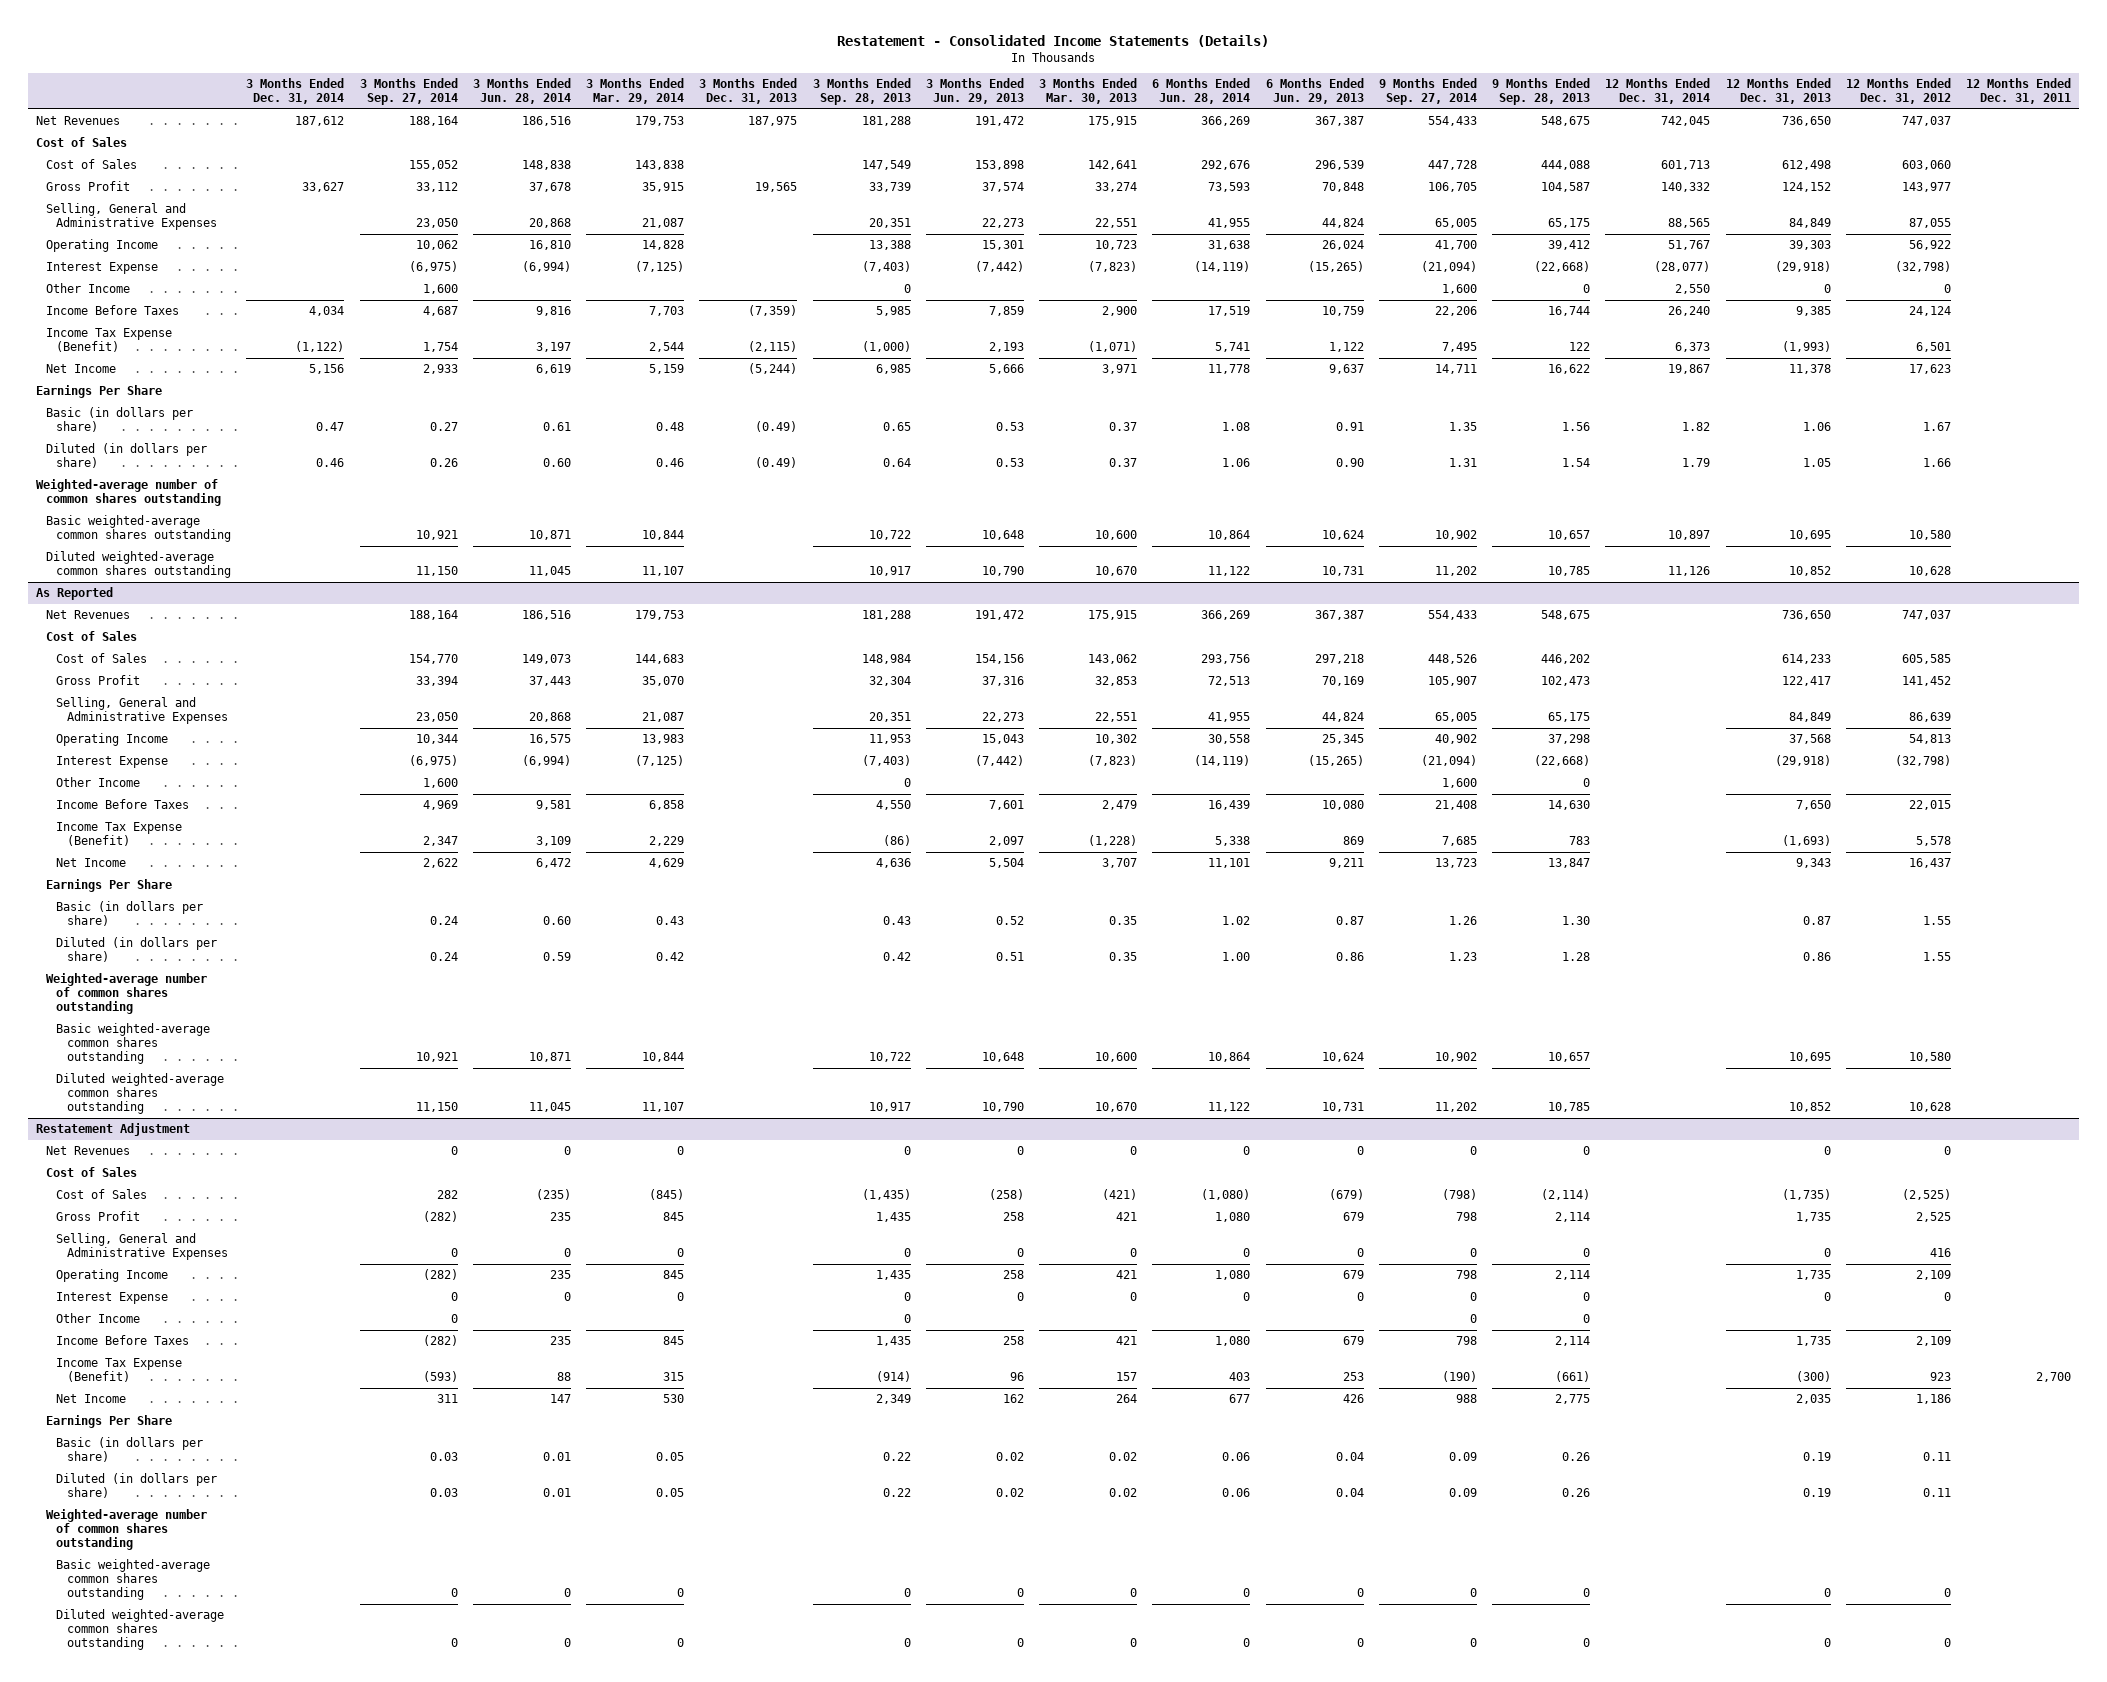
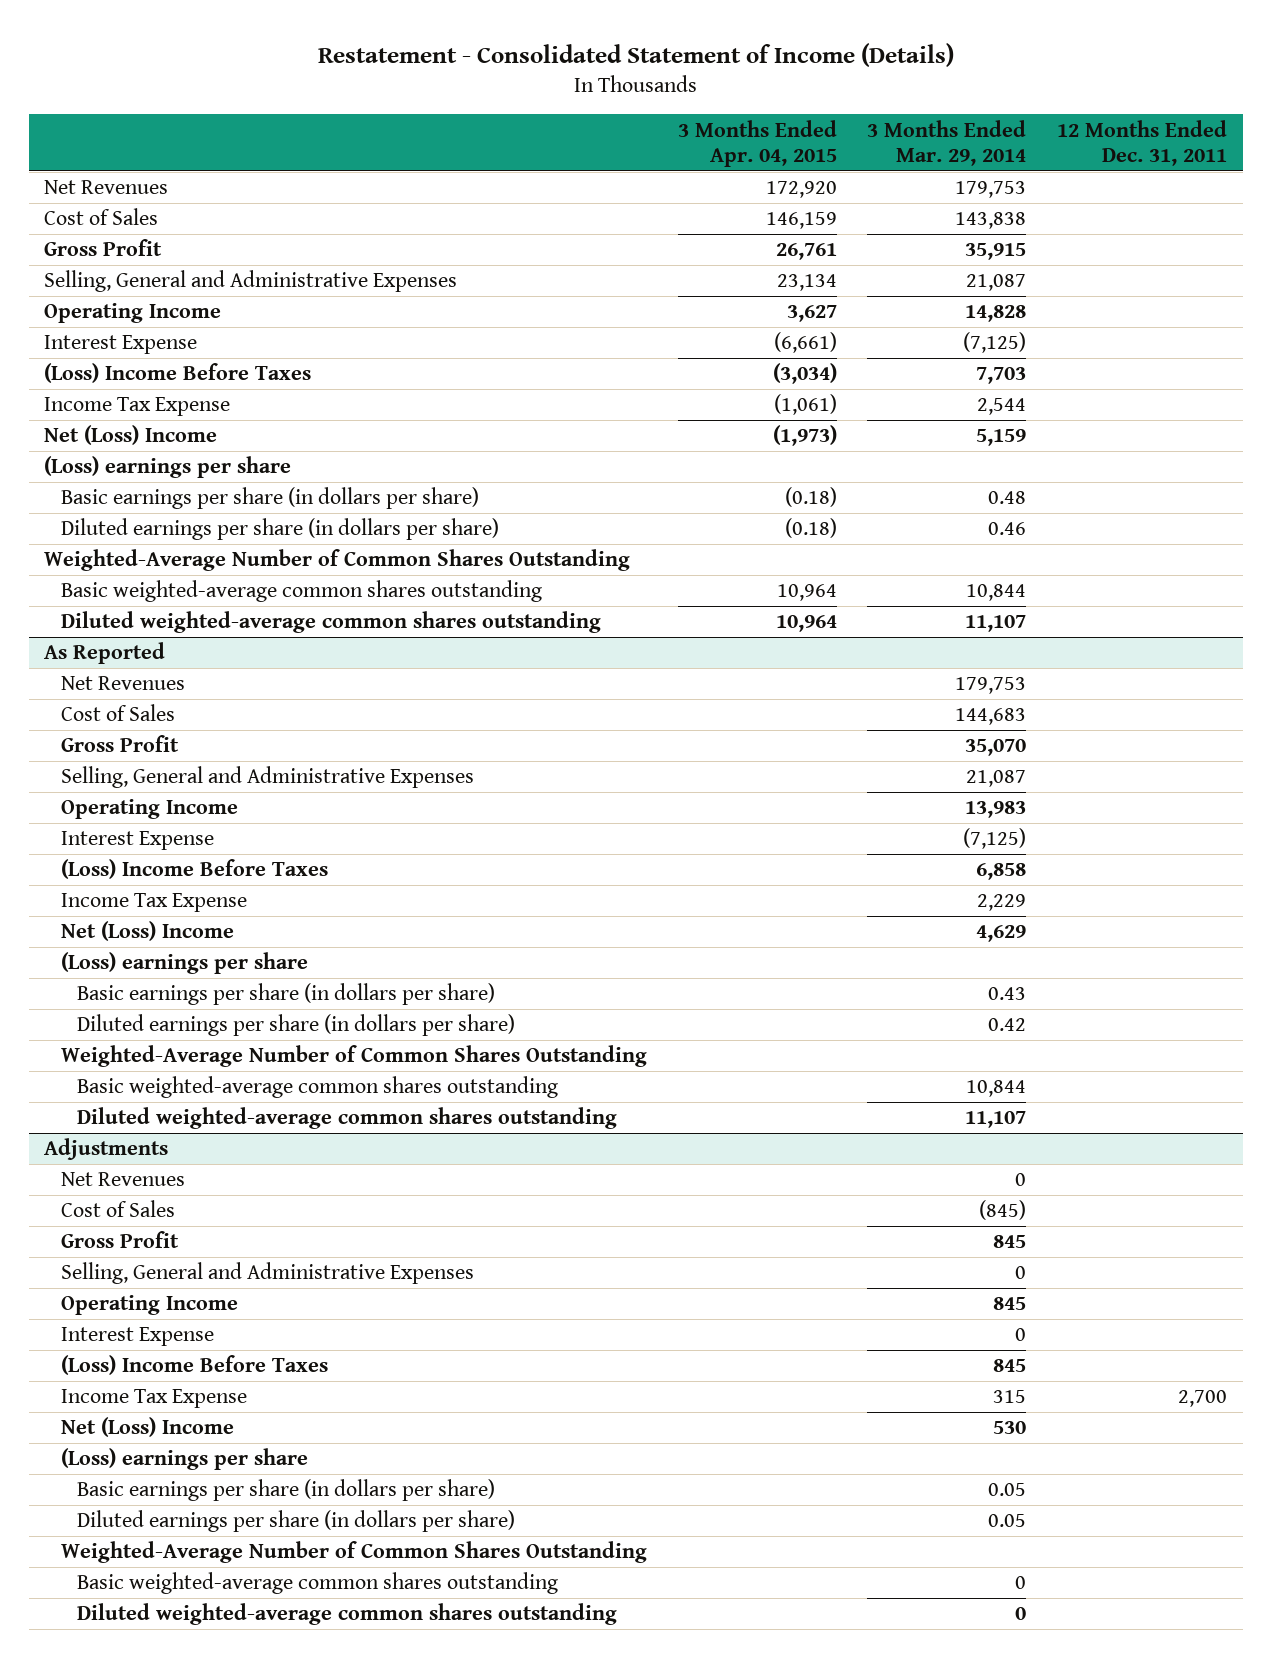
- Restatement - Consolidated Income Statements (Details)
+ Restatement - Consolidated Statement of Income (Details)
- | 3 Months Ended Dec. 31, 2014 | 3 Months Ended Sep. 27, 2014 | 3 Months Ended Jun. 28, 2014 | 3 Months Ended Mar. 29, 2014 | 3 Months Ended Dec. 31, 2013 | 3 Months Ended Sep. 28, 2013 | 3 Months Ended Jun. 29, 2013 | 3 Months Ended Mar. 30, 2013 | 6 Months Ended Jun. 28, 2014 | 6 Months Ended Jun. 29, 2013 | 9 Months Ended Sep. 27, 2014 | 9 Months Ended Sep. 28, 2013 | 12 Months Ended Dec. 31, 2014 | 12 Months Ended Dec. 31, 2013 | 12 Months Ended Dec. 31, 2012 | 12 Months Ended Dec. 31, 2011
+ | 3 Months Ended Apr. 04, 2015 | 3 Months Ended Mar. 29, 2014 | 12 Months Ended Dec. 31, 2011
- Cost of Sales
- Other Income | | 1,600 | | | | 0 | | | | | 1,600 | 0 | 2,550 | 0 | 0 |
- Income Before Taxes | 4,034 | 4,687 | 9,816 | 7,703 | (7,359) | 5,985 | 7,859 | 2,900 | 17,519 | 10,759 | 22,206 | 16,744 | 26,240 | 9,385 | 24,124 |
- Income Tax Expense (Benefit) | (1,122) | 1,754 | 3,197 | 2,544 | (2,115) | (1,000) | 2,193 | (1,071) | 5,741 | 1,122 | 7,495 | 122 | 6,373 | (1,993) | 6,501 |
- Net Income | 5,156 | 2,933 | 6,619 | 5,159 | (5,244) | 6,985 | 5,666 | 3,971 | 11,778 | 9,637 | 14,711 | 16,622 | 19,867 | 11,378 | 17,623 |
- Earnings Per Share
- Basic (in dollars per share) | 0.47 | 0.27 | 0.61 | 0.48 | (0.49) | 0.65 | 0.53 | 0.37 | 1.08 | 0.91 | 1.35 | 1.56 | 1.82 | 1.06 | 1.67 |
- Diluted (in dollars per share) | 0.46 | 0.26 | 0.60 | 0.46 | (0.49) | 0.64 | 0.53 | 0.37 | 1.06 | 0.90 | 1.31 | 1.54 | 1.79 | 1.05 | 1.66 |
- Weighted-average number of common shares outstanding
+ (Loss) Income Before Taxes | (3,034) | 7,703 |
+ Income Tax Expense | (1,061) | 2,544 |
+ Net (Loss) Income | (1,973) | 5,159 |
+ (Loss) earnings per share
+ Basic earnings per share (in dollars per share) | (0.18) | 0.48 |
+ Diluted earnings per share (in dollars per share) | (0.18) | 0.46 |
+ Weighted-Average Number of Common Shares Outstanding
@ As Reported
- Cost of Sales
- Other Income | | 1,600 | | | | 0 | | | | | 1,600 | 0 | | | |
- Income Before Taxes | | 4,969 | 9,581 | 6,858 | | 4,550 | 7,601 | 2,479 | 16,439 | 10,080 | 21,408 | 14,630 | | 7,650 | 22,015 |
- Income Tax Expense (Benefit) | | 2,347 | 3,109 | 2,229 | | (86) | 2,097 | (1,228) | 5,338 | 869 | 7,685 | 783 | | (1,693) | 5,578 |
- Net Income | | 2,622 | 6,472 | 4,629 | | 4,636 | 5,504 | 3,707 | 11,101 | 9,211 | 13,723 | 13,847 | | 9,343 | 16,437 |
- Earnings Per Share
- Basic (in dollars per share) | | 0.24 | 0.60 | 0.43 | | 0.43 | 0.52 | 0.35 | 1.02 | 0.87 | 1.26 | 1.30 | | 0.87 | 1.55 |
- Diluted (in dollars per share) | | 0.24 | 0.59 | 0.42 | | 0.42 | 0.51 | 0.35 | 1.00 | 0.86 | 1.23 | 1.28 | | 0.86 | 1.55 |
- Weighted-average number of common shares outstanding
+ (Loss) Income Before Taxes | | 6,858 |
+ Income Tax Expense | | 2,229 |
+ Net (Loss) Income | | 4,629 |
+ (Loss) earnings per share
+ Basic earnings per share (in dollars per share) | | 0.43 |
+ Diluted earnings per share (in dollars per share) | | 0.42 |
+ Weighted-Average Number of Common Shares Outstanding
- Restatement Adjustment
+ Adjustments
- Cost of Sales
- Other Income | | 0 | | | | 0 | | | | | 0 | 0 | | | |
- Income Before Taxes | | (282) | 235 | 845 | | 1,435 | 258 | 421 | 1,080 | 679 | 798 | 2,114 | | 1,735 | 2,109 |
- Income Tax Expense (Benefit) | | (593) | 88 | 315 | | (914) | 96 | 157 | 403 | 253 | (190) | (661) | | (300) | 923 | 2,700
- Net Income | | 311 | 147 | 530 | | 2,349 | 162 | 264 | 677 | 426 | 988 | 2,775 | | 2,035 | 1,186 |
- Earnings Per Share
- Basic (in dollars per share) | | 0.03 | 0.01 | 0.05 | | 0.22 | 0.02 | 0.02 | 0.06 | 0.04 | 0.09 | 0.26 | | 0.19 | 0.11 |
- Diluted (in dollars per share) | | 0.03 | 0.01 | 0.05 | | 0.22 | 0.02 | 0.02 | 0.06 | 0.04 | 0.09 | 0.26 | | 0.19 | 0.11 |
- Weighted-average number of common shares outstanding
+ (Loss) Income Before Taxes | | 845 |
+ Income Tax Expense | | 315 | 2,700
+ Net (Loss) Income | | 530 |
+ (Loss) earnings per share
+ Basic earnings per share (in dollars per share) | | 0.05 |
+ Diluted earnings per share (in dollars per share) | | 0.05 |
+ Weighted-Average Number of Common Shares Outstanding

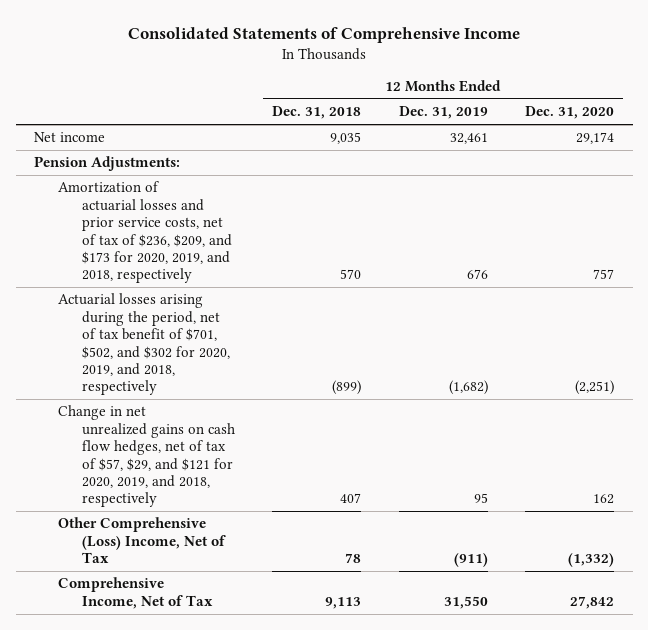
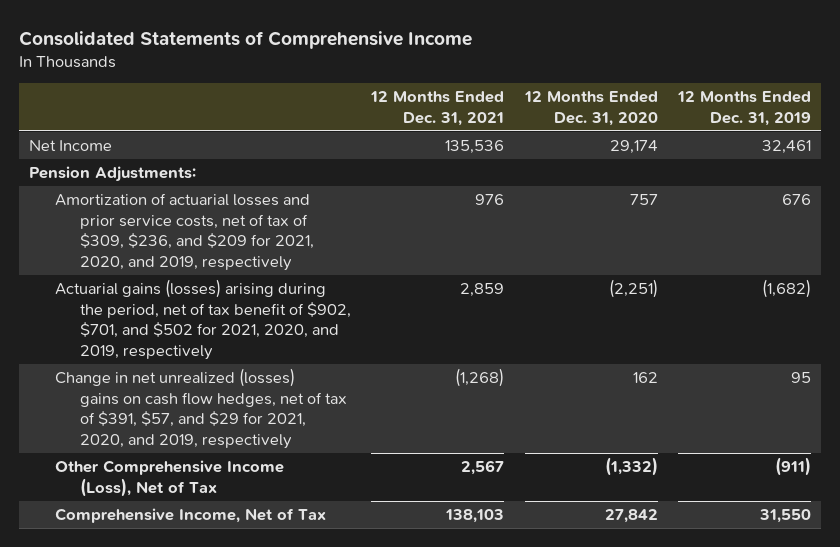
- | 12 Months Ended Dec. 31, 2018 | 12 Months Ended Dec. 31, 2019 | 12 Months Ended Dec. 31, 2020
+ | 12 Months Ended Dec. 31, 2021 | 12 Months Ended Dec. 31, 2020 | 12 Months Ended Dec. 31, 2019
- Net income | 9,035 | 32,461 | 29,174
+ Net Income | 135,536 | 29,174 | 32,461
- Amortization of actuarial losses and prior service costs, net of tax of $236, $209, and $173 for 2020, 2019, and 2018, respectively | 570 | 676 | 757
- Actuarial losses arising during the period, net of tax benefit of $701, $502, and $302 for 2020, 2019, and 2018, respectively | (899) | (1,682) | (2,251)
- Change in net unrealized gains on cash flow hedges, net of tax of $57, $29, and $121 for 2020, 2019, and 2018, respectively | 407 | 95 | 162
- Other Comprehensive (Loss) Income, Net of Tax | 78 | (911) | (1,332)
+ Amortization of actuarial losses and prior service costs, net of tax of $309, $236, and $209 for 2021, 2020, and 2019, respectively | 976 | 757 | 676
+ Actuarial gains (losses) arising during the period, net of tax benefit of $902, $701, and $502 for 2021, 2020, and 2019, respectively | 2,859 | (2,251) | (1,682)
+ Change in net unrealized (losses) gains on cash flow hedges, net of tax of $391, $57, and $29 for 2021, 2020, and 2019, respectively | (1,268) | 162 | 95
+ Other Comprehensive Income (Loss), Net of Tax | 2,567 | (1,332) | (911)

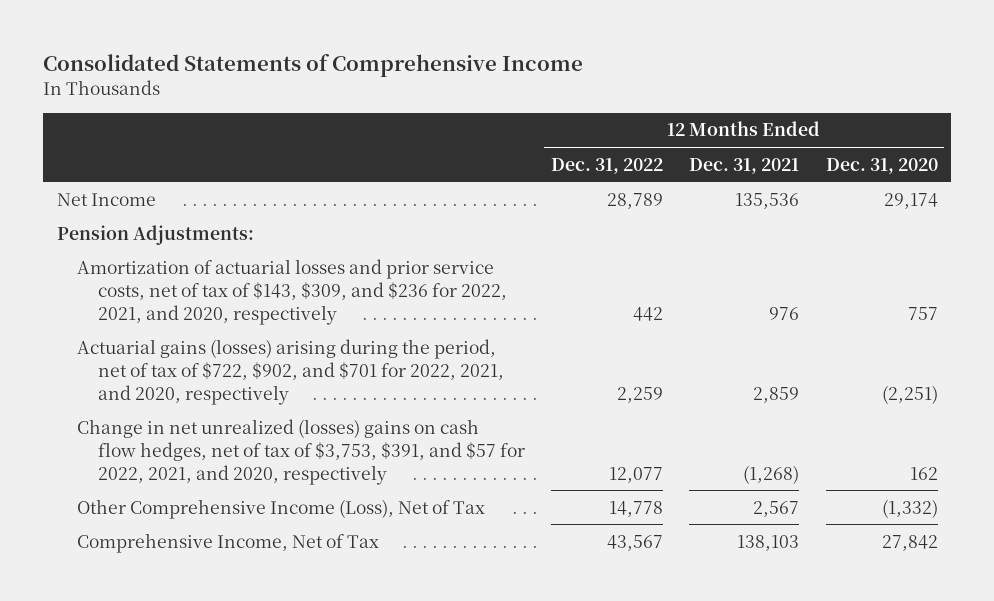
- | 12 Months Ended Dec. 31, 2021 | 12 Months Ended Dec. 31, 2020 | 12 Months Ended Dec. 31, 2019
+ | 12 Months Ended Dec. 31, 2022 | 12 Months Ended Dec. 31, 2021 | 12 Months Ended Dec. 31, 2020
- Amortization of actuarial losses and prior service costs, net of tax of $309, $236, and $209 for 2021, 2020, and 2019, respectively | 976 | 757 | 676
- Actuarial gains (losses) arising during the period, net of tax benefit of $902, $701, and $502 for 2021, 2020, and 2019, respectively | 2,859 | (2,251) | (1,682)
- Change in net unrealized (losses) gains on cash flow hedges, net of tax of $391, $57, and $29 for 2021, 2020, and 2019, respectively | (1,268) | 162 | 95
+ Amortization of actuarial losses and prior service costs, net of tax of $143, $309, and $236 for 2022, 2021, and 2020, respectively | 442 | 976 | 757
+ Actuarial gains (losses) arising during the period, net of tax of $722, $902, and $701 for 2022, 2021, and 2020, respectively | 2,259 | 2,859 | (2,251)
+ Change in net unrealized (losses) gains on cash flow hedges, net of tax of $3,753, $391, and $57 for 2022, 2021, and 2020, respectively | 12,077 | (1,268) | 162

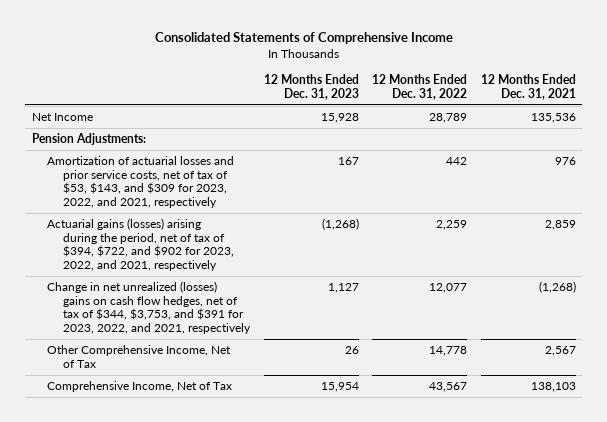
- | 12 Months Ended Dec. 31, 2022 | 12 Months Ended Dec. 31, 2021 | 12 Months Ended Dec. 31, 2020
+ | 12 Months Ended Dec. 31, 2023 | 12 Months Ended Dec. 31, 2022 | 12 Months Ended Dec. 31, 2021
- Amortization of actuarial losses and prior service costs, net of tax of $143, $309, and $236 for 2022, 2021, and 2020, respectively | 442 | 976 | 757
- Actuarial gains (losses) arising during the period, net of tax of $722, $902, and $701 for 2022, 2021, and 2020, respectively | 2,259 | 2,859 | (2,251)
- Change in net unrealized (losses) gains on cash flow hedges, net of tax of $3,753, $391, and $57 for 2022, 2021, and 2020, respectively | 12,077 | (1,268) | 162
- Other Comprehensive Income (Loss), Net of Tax | 14,778 | 2,567 | (1,332)
+ Amortization of actuarial losses and prior service costs, net of tax of $53, $143, and $309 for 2023, 2022, and 2021, respectively | 167 | 442 | 976
+ Actuarial gains (losses) arising during the period, net of tax of $394, $722, and $902 for 2023, 2022, and 2021, respectively | (1,268) | 2,259 | 2,859
+ Change in net unrealized (losses) gains on cash flow hedges, net of tax of $344, $3,753, and $391 for 2023, 2022, and 2021, respectively | 1,127 | 12,077 | (1,268)
+ Other Comprehensive Income, Net of Tax | 26 | 14,778 | 2,567

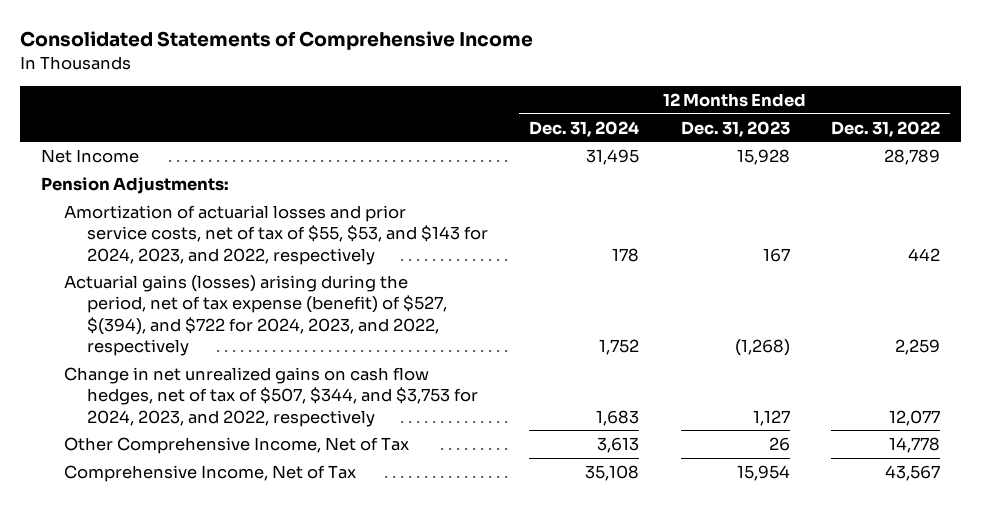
- | 12 Months Ended Dec. 31, 2023 | 12 Months Ended Dec. 31, 2022 | 12 Months Ended Dec. 31, 2021
+ | 12 Months Ended Dec. 31, 2024 | 12 Months Ended Dec. 31, 2023 | 12 Months Ended Dec. 31, 2022
- Amortization of actuarial losses and prior service costs, net of tax of $53, $143, and $309 for 2023, 2022, and 2021, respectively | 167 | 442 | 976
- Actuarial gains (losses) arising during the period, net of tax of $394, $722, and $902 for 2023, 2022, and 2021, respectively | (1,268) | 2,259 | 2,859
- Change in net unrealized (losses) gains on cash flow hedges, net of tax of $344, $3,753, and $391 for 2023, 2022, and 2021, respectively | 1,127 | 12,077 | (1,268)
+ Amortization of actuarial losses and prior service costs, net of tax of $55, $53, and $143 for 2024, 2023, and 2022, respectively | 178 | 167 | 442
+ Actuarial gains (losses) arising during the period, net of tax expense (benefit) of $527, $(394), and $722 for 2024, 2023, and 2022, respectively | 1,752 | (1,268) | 2,259
+ Change in net unrealized gains on cash flow hedges, net of tax of $507, $344, and $3,753 for 2024, 2023, and 2022, respectively | 1,683 | 1,127 | 12,077

